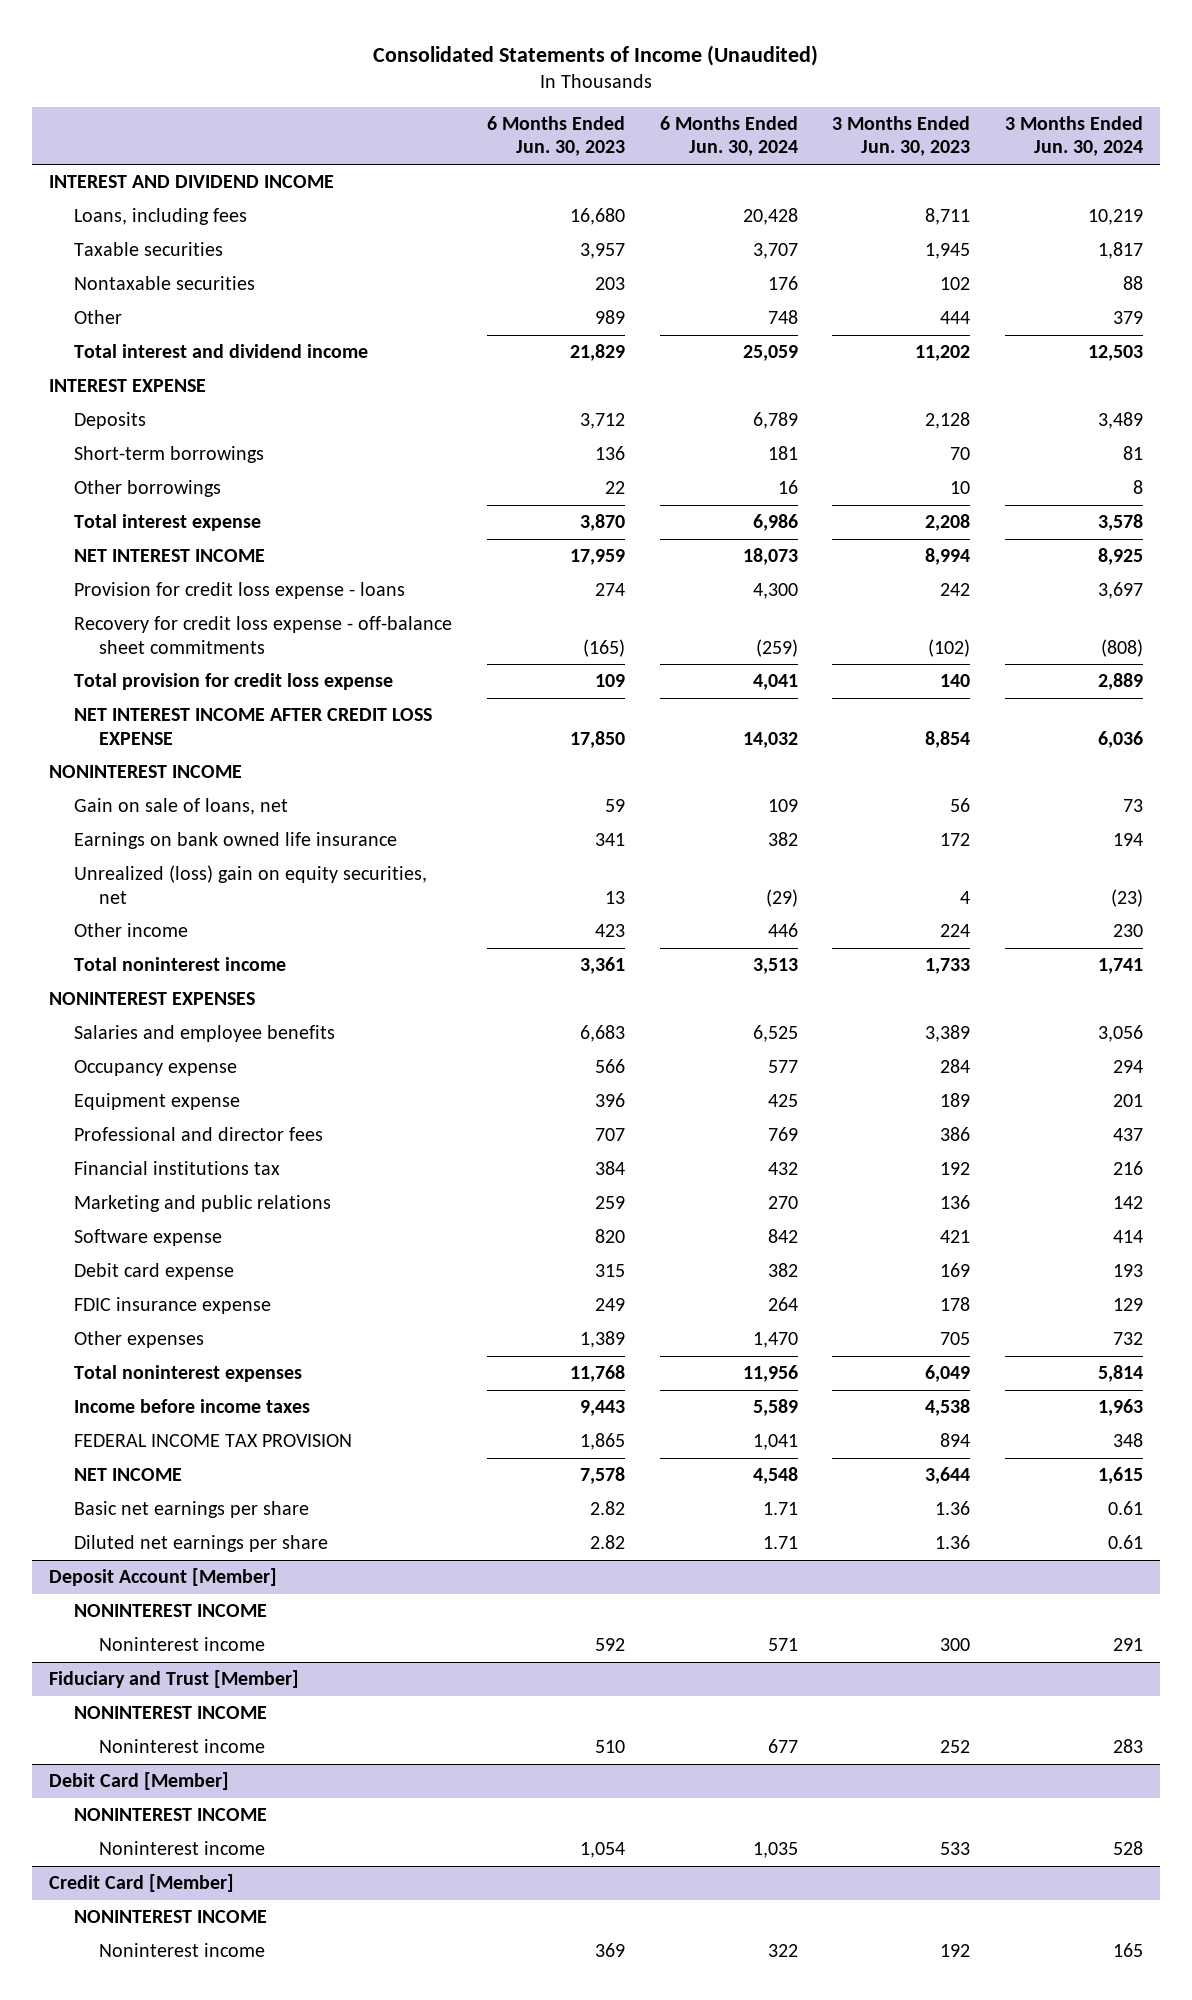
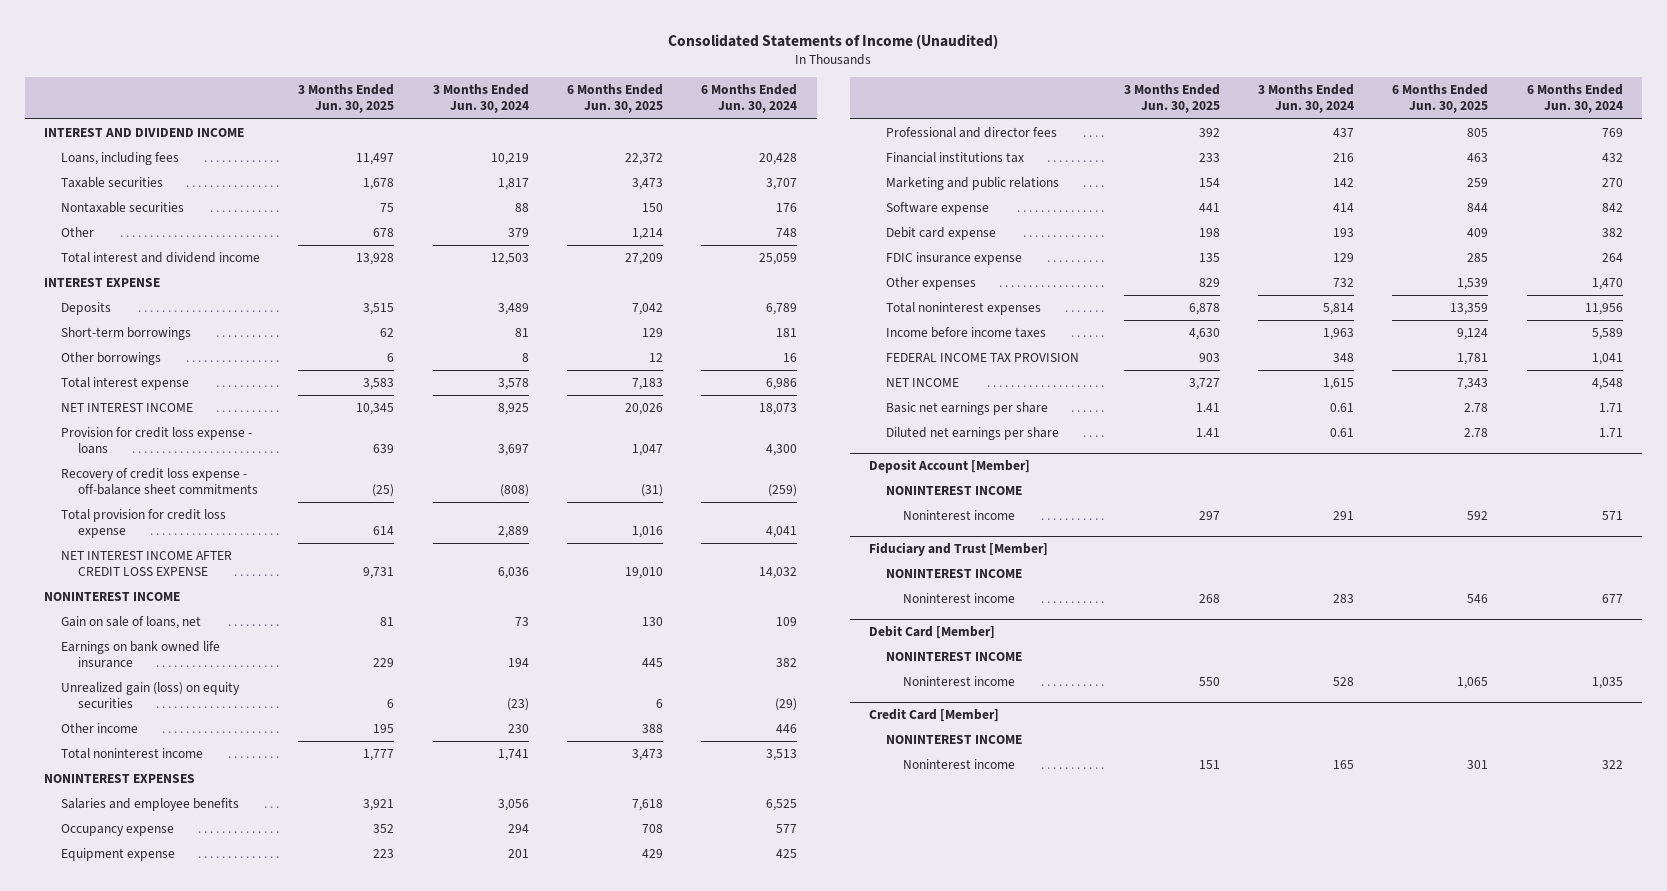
- | 6 Months Ended Jun. 30, 2023 | 6 Months Ended Jun. 30, 2024 | 3 Months Ended Jun. 30, 2023 | 3 Months Ended Jun. 30, 2024
+ | 3 Months Ended Jun. 30, 2025 | 3 Months Ended Jun. 30, 2024 | 6 Months Ended Jun. 30, 2025 | 6 Months Ended Jun. 30, 2024
- Recovery for credit loss expense - off-balance sheet commitments | (165) | (259) | (102) | (808)
+ Recovery of credit loss expense - off-balance sheet commitments | (25) | (808) | (31) | (259)
- Unrealized (loss) gain on equity securities, net | 13 | (29) | 4 | (23)
+ Unrealized gain (loss) on equity securities | 6 | (23) | 6 | (29)

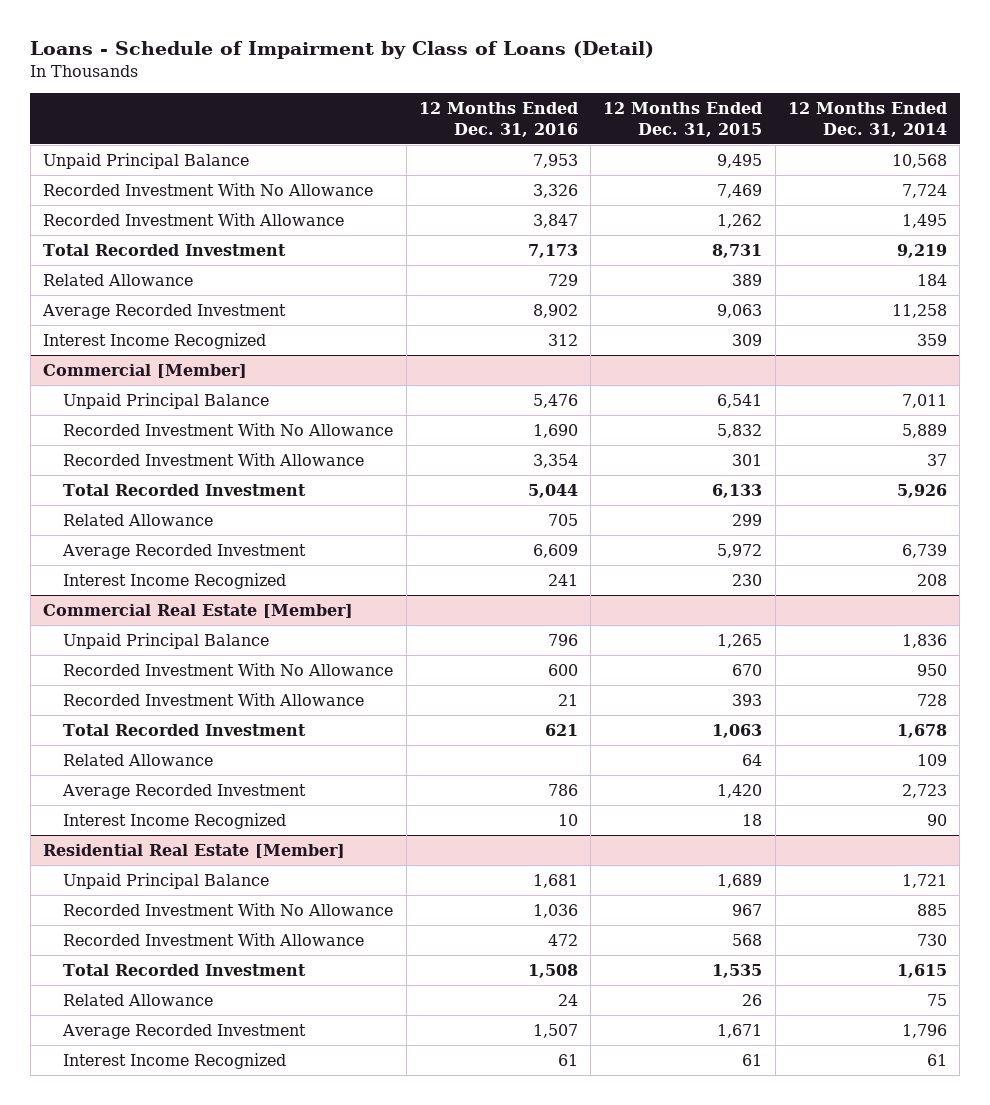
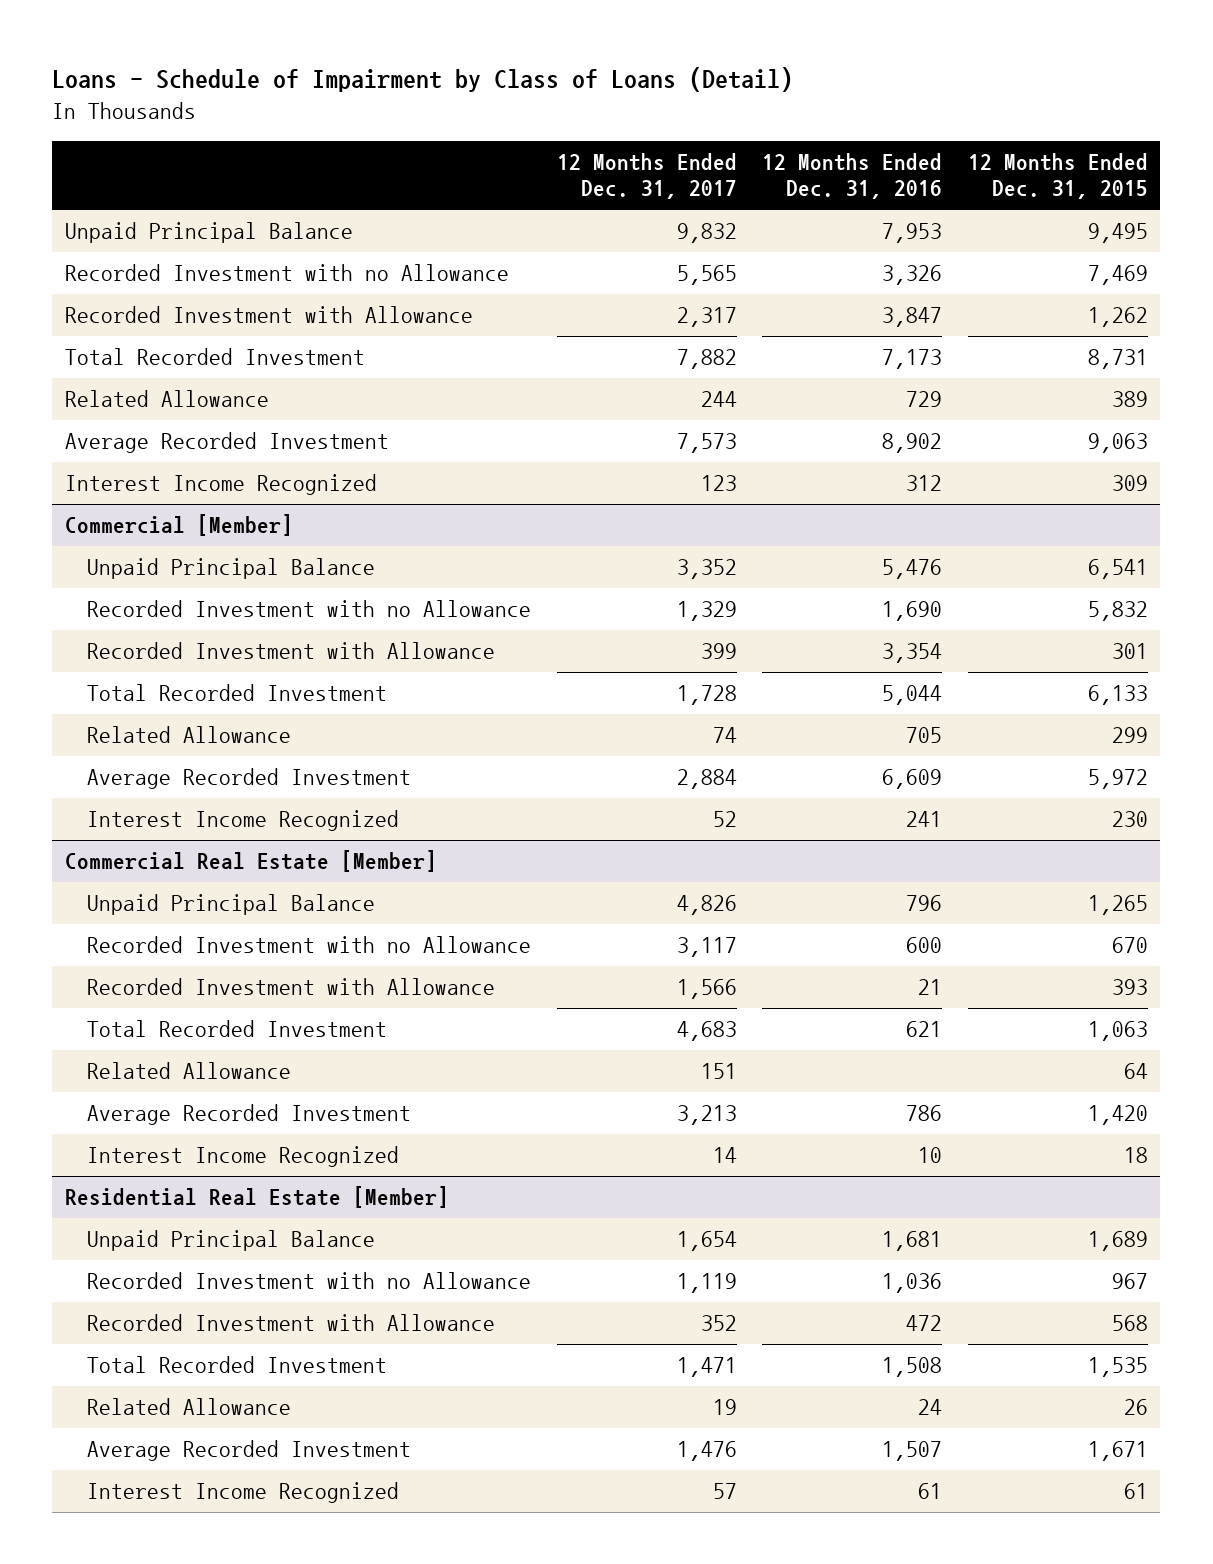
- | 12 Months Ended Dec. 31, 2016 | 12 Months Ended Dec. 31, 2015 | 12 Months Ended Dec. 31, 2014
+ | 12 Months Ended Dec. 31, 2017 | 12 Months Ended Dec. 31, 2016 | 12 Months Ended Dec. 31, 2015
- Recorded Investment With No Allowance | 3,326 | 7,469 | 7,724
- Recorded Investment With Allowance | 3,847 | 1,262 | 1,495
+ Recorded Investment with no Allowance | 5,565 | 3,326 | 7,469
+ Recorded Investment with Allowance | 2,317 | 3,847 | 1,262
@ Commercial [Member]
- Recorded Investment With No Allowance | 1,690 | 5,832 | 5,889
- Recorded Investment With Allowance | 3,354 | 301 | 37
+ Recorded Investment with no Allowance | 1,329 | 1,690 | 5,832
+ Recorded Investment with Allowance | 399 | 3,354 | 301
@ Commercial Real Estate [Member]
- Recorded Investment With No Allowance | 600 | 670 | 950
- Recorded Investment With Allowance | 21 | 393 | 728
+ Recorded Investment with no Allowance | 3,117 | 600 | 670
+ Recorded Investment with Allowance | 1,566 | 21 | 393
@ Residential Real Estate [Member]
- Recorded Investment With No Allowance | 1,036 | 967 | 885
- Recorded Investment With Allowance | 472 | 568 | 730
+ Recorded Investment with no Allowance | 1,119 | 1,036 | 967
+ Recorded Investment with Allowance | 352 | 472 | 568

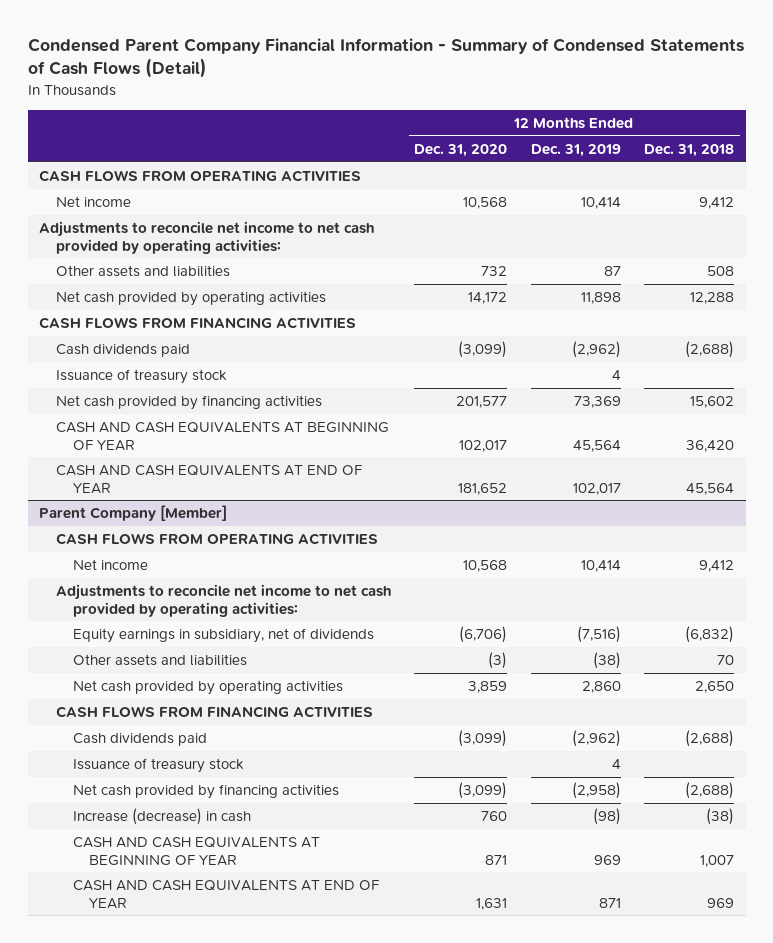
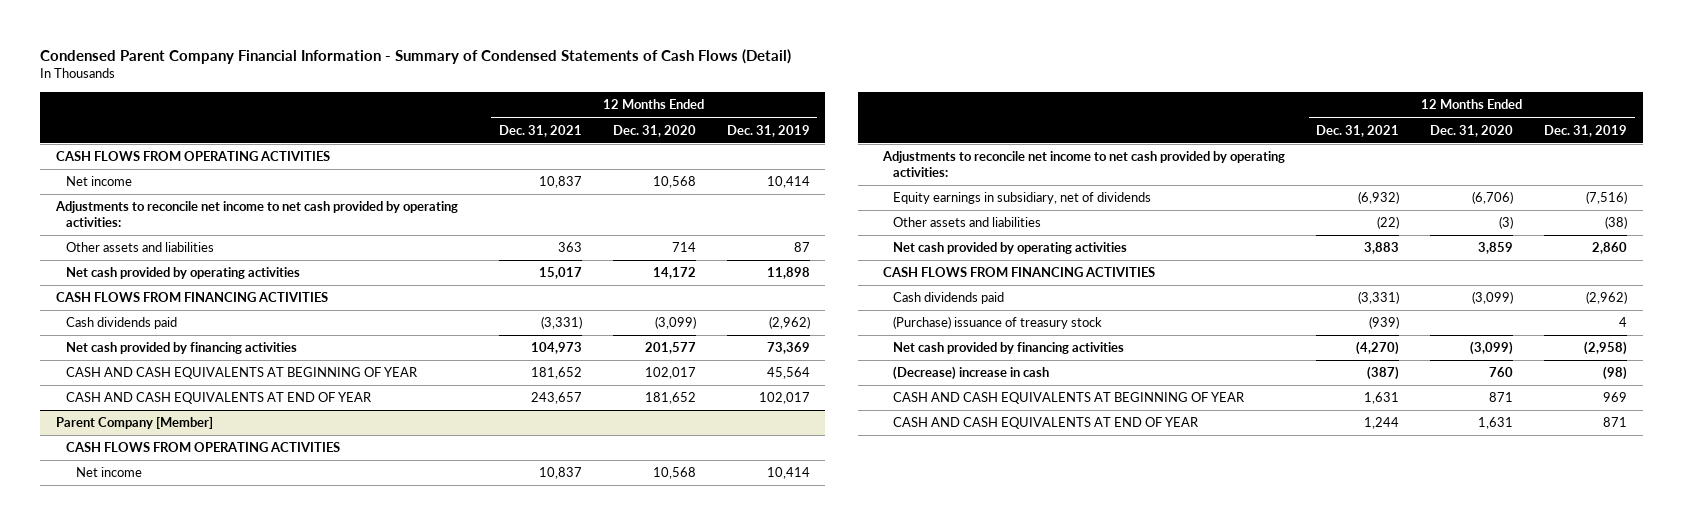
- | 12 Months Ended Dec. 31, 2020 | 12 Months Ended Dec. 31, 2019 | 12 Months Ended Dec. 31, 2018
+ | 12 Months Ended Dec. 31, 2021 | 12 Months Ended Dec. 31, 2020 | 12 Months Ended Dec. 31, 2019
- Other assets and liabilities | 732 | 87 | 508
+ Other assets and liabilities | 363 | 714 | 87
- Issuance of treasury stock | | 4 |
@ Parent Company [Member]
- Issuance of treasury stock | | 4 |
+ (Purchase) issuance of treasury stock | (939) | | 4
- Increase (decrease) in cash | 760 | (98) | (38)
+ (Decrease) increase in cash | (387) | 760 | (98)

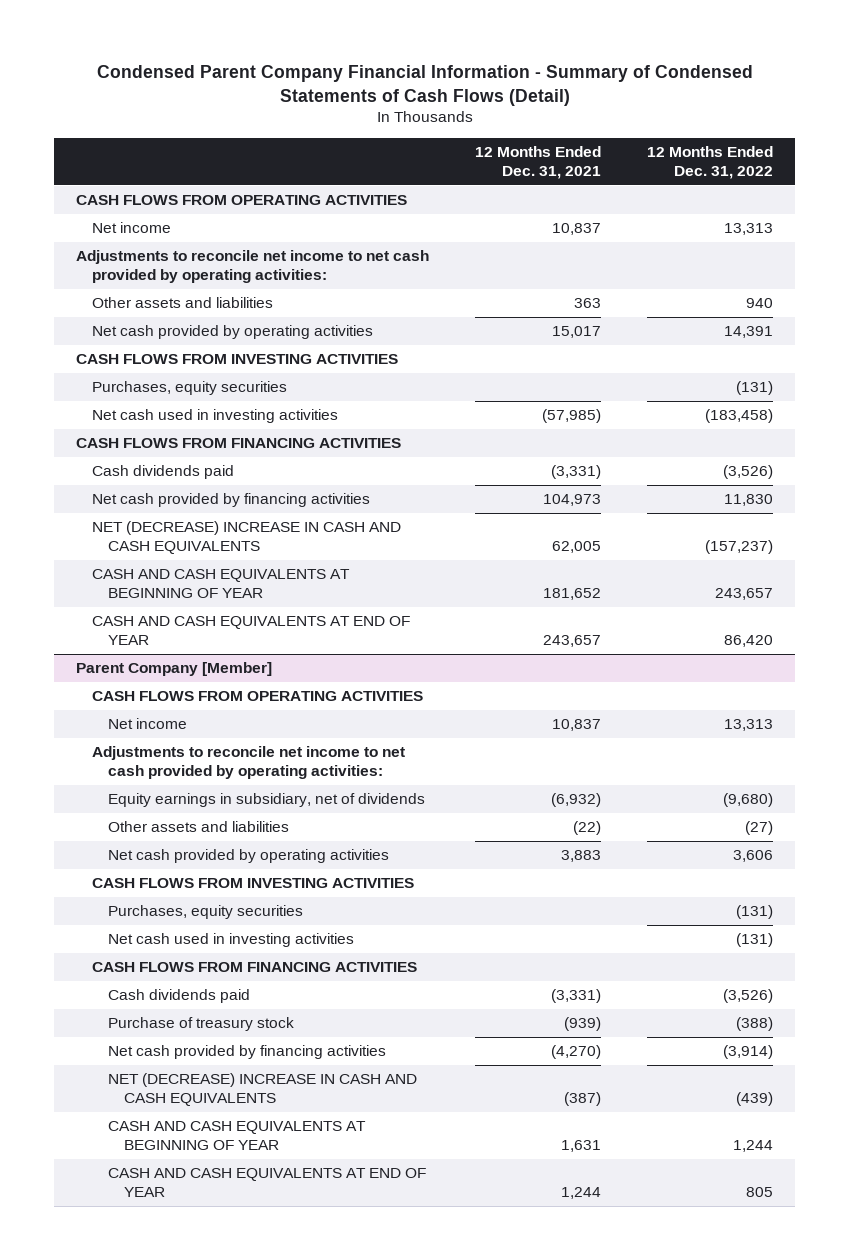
- | 12 Months Ended Dec. 31, 2021 | 12 Months Ended Dec. 31, 2020 | 12 Months Ended Dec. 31, 2019
+ | 12 Months Ended Dec. 31, 2021 | 12 Months Ended Dec. 31, 2022
+ CASH FLOWS FROM INVESTING ACTIVITIES
+ Purchases, equity securities | | (131)
+ Net cash used in investing activities | (57,985) | (183,458)
+ NET (DECREASE) INCREASE IN CASH AND CASH EQUIVALENTS | 62,005 | (157,237)
@ Parent Company [Member]
+ CASH FLOWS FROM INVESTING ACTIVITIES
+ Purchases, equity securities | | (131)
+ Net cash used in investing activities | | (131)
- (Purchase) issuance of treasury stock | (939) | | 4
+ Purchase of treasury stock | (939) | (388)
- (Decrease) increase in cash | (387) | 760 | (98)
+ NET (DECREASE) INCREASE IN CASH AND CASH EQUIVALENTS | (387) | (439)

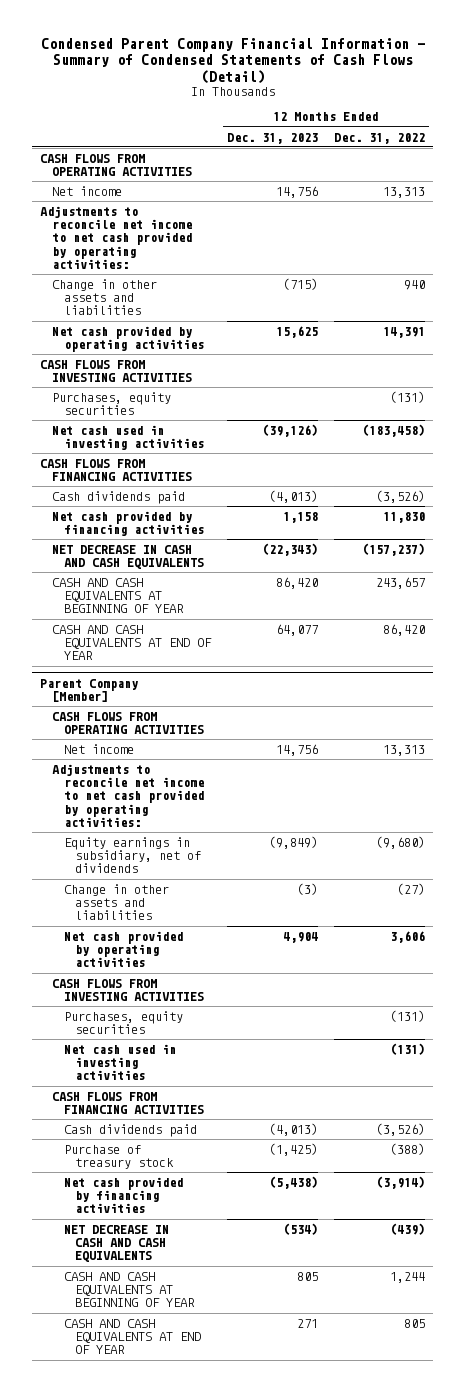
- | 12 Months Ended Dec. 31, 2021 | 12 Months Ended Dec. 31, 2022
+ | 12 Months Ended Dec. 31, 2023 | 12 Months Ended Dec. 31, 2022
- Other assets and liabilities | 363 | 940
+ Change in other assets and liabilities | (715) | 940
- NET (DECREASE) INCREASE IN CASH AND CASH EQUIVALENTS | 62,005 | (157,237)
+ NET DECREASE IN CASH AND CASH EQUIVALENTS | (22,343) | (157,237)
@ Parent Company [Member]
- Other assets and liabilities | (22) | (27)
+ Change in other assets and liabilities | (3) | (27)
- NET (DECREASE) INCREASE IN CASH AND CASH EQUIVALENTS | (387) | (439)
+ NET DECREASE IN CASH AND CASH EQUIVALENTS | (534) | (439)

